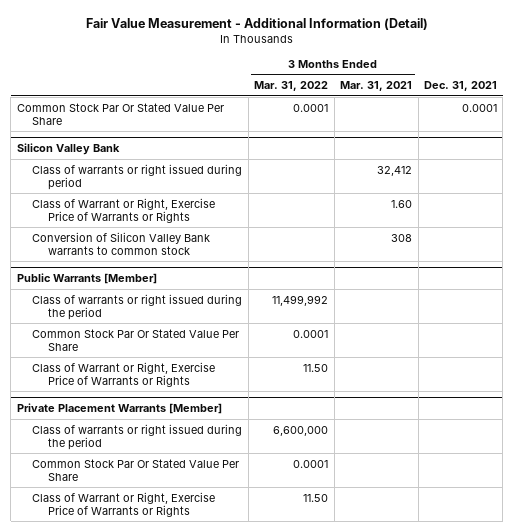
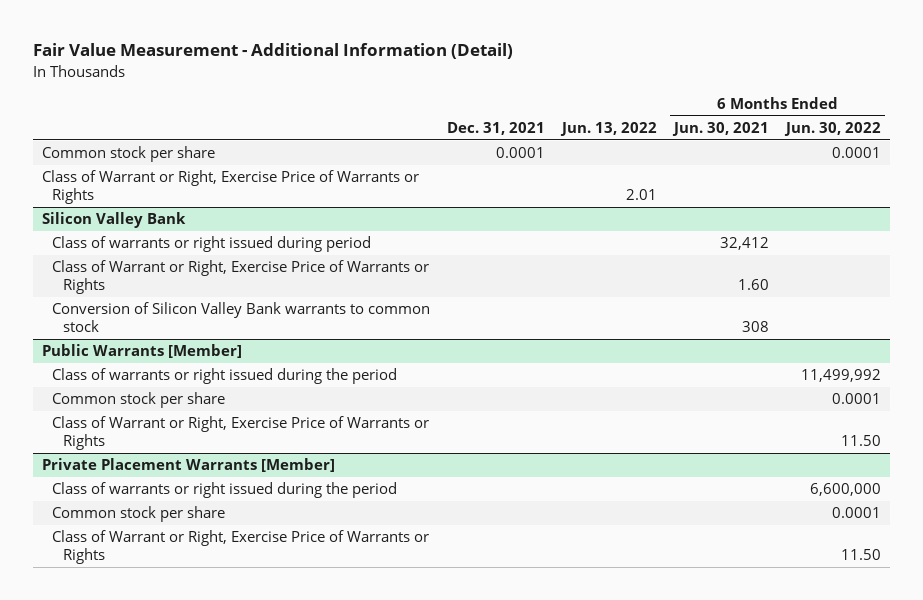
- | 3 Months Ended Mar. 31, 2022 | 3 Months Ended Mar. 31, 2021 | Dec. 31, 2021
+ | Dec. 31, 2021 | Jun. 13, 2022 | 6 Months Ended Jun. 30, 2021 | 6 Months Ended Jun. 30, 2022
- Common Stock Par Or Stated Value Per Share | 0.0001 | | 0.0001
+ Common stock per share | 0.0001 | | | 0.0001
+ Class of Warrant or Right, Exercise Price of Warrants or Rights | | 2.01 | |
@ Public Warrants [Member]
- Common Stock Par Or Stated Value Per Share | 0.0001 | |
+ Common stock per share | | | | 0.0001
@ Private Placement Warrants [Member]
- Common Stock Par Or Stated Value Per Share | 0.0001 | |
+ Common stock per share | | | | 0.0001

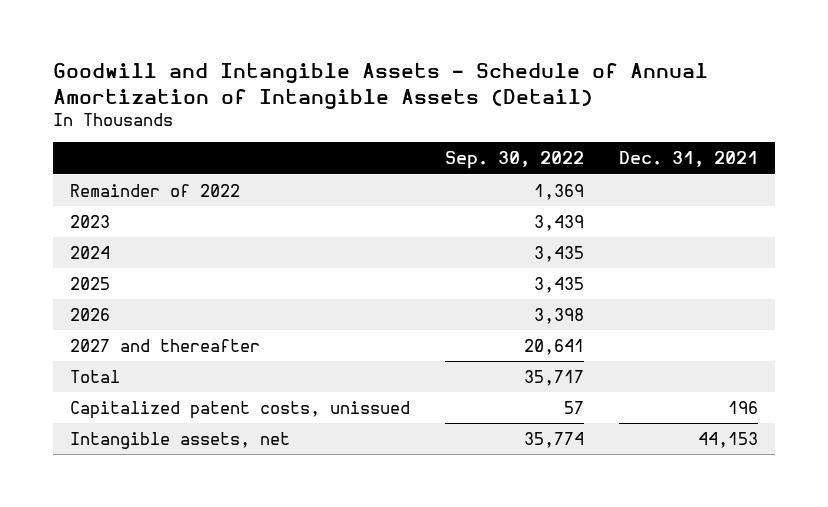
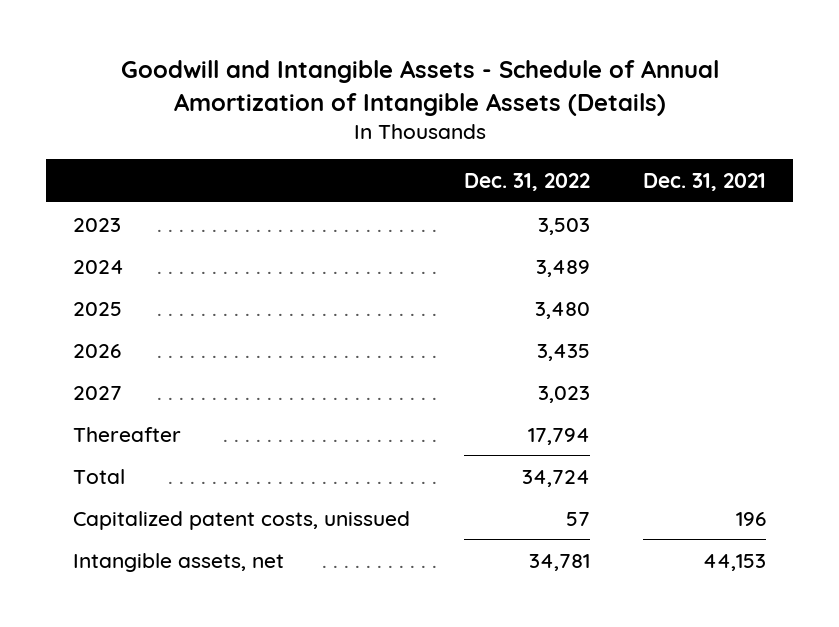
- Goodwill and Intangible Assets - Schedule of Annual Amortization of Intangible Assets (Detail)
+ Goodwill and Intangible Assets - Schedule of Annual Amortization of Intangible Assets (Details)
- | Sep. 30, 2022 | Dec. 31, 2021
+ | Dec. 31, 2022 | Dec. 31, 2021
- Remainder of 2022 | 1,369 |
- 2027 and thereafter | 20,641 |
+ 2027 | 3,023 |
+ Thereafter | 17,794 |

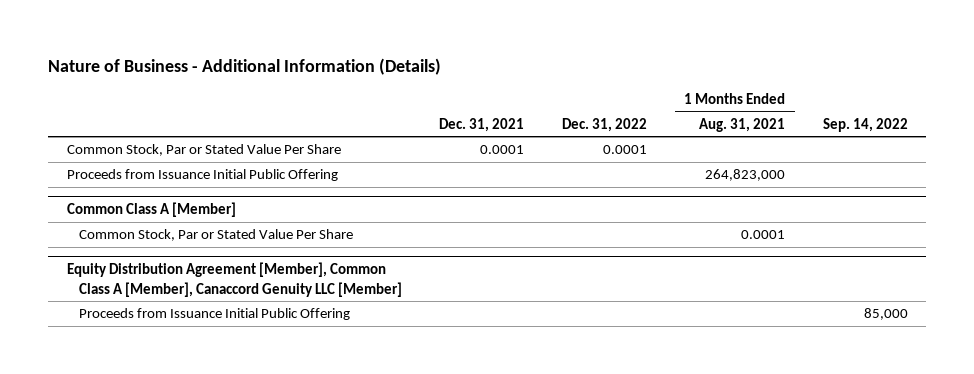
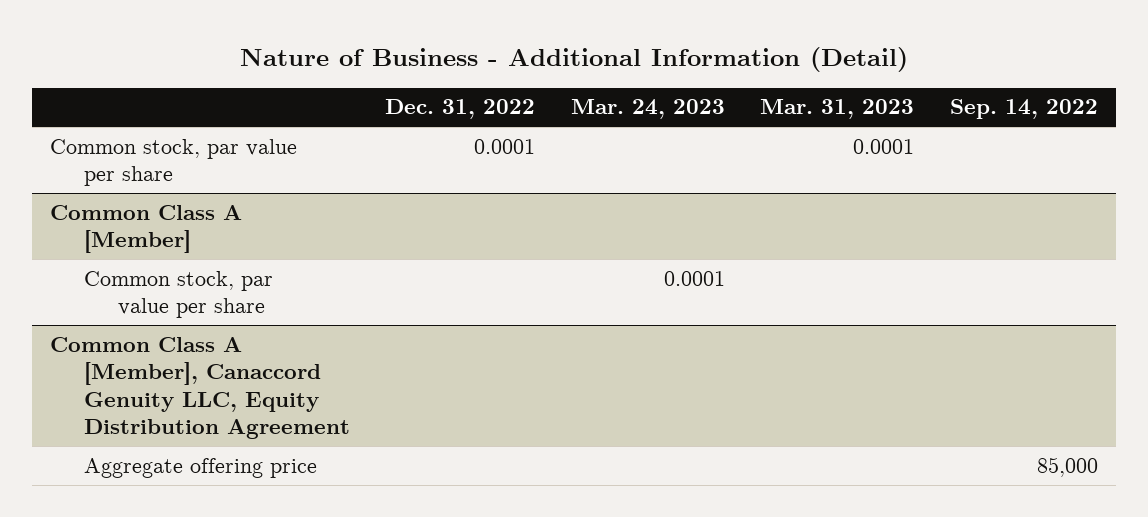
- Nature of Business - Additional Information (Details)
+ Nature of Business - Additional Information (Detail)
- | Dec. 31, 2021 | Dec. 31, 2022 | 1 Months Ended Aug. 31, 2021 | Sep. 14, 2022
+ | Dec. 31, 2022 | Mar. 24, 2023 | Mar. 31, 2023 | Sep. 14, 2022
- Common Stock, Par or Stated Value Per Share | 0.0001 | 0.0001 | |
- Proceeds from Issuance Initial Public Offering | | | 264,823,000 |
+ Common stock, par value per share | 0.0001 | | 0.0001 |
@ Common Class A [Member]
- Common Stock, Par or Stated Value Per Share | | | 0.0001 |
- Equity Distribution Agreement [Member], Common Class A [Member], Canaccord Genuity LLC [Member]
- Proceeds from Issuance Initial Public Offering | | | | 85,000
@ Common Class A [Member]
+ Common stock, par value per share | | 0.0001 | |
+ Common Class A [Member], Canaccord Genuity LLC, Equity Distribution Agreement
+ Aggregate offering price | | | | 85,000

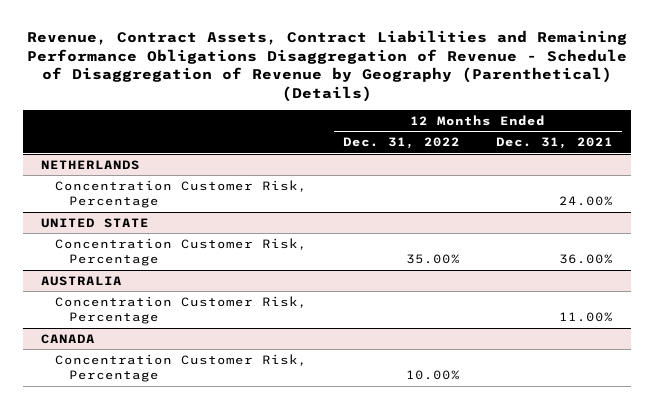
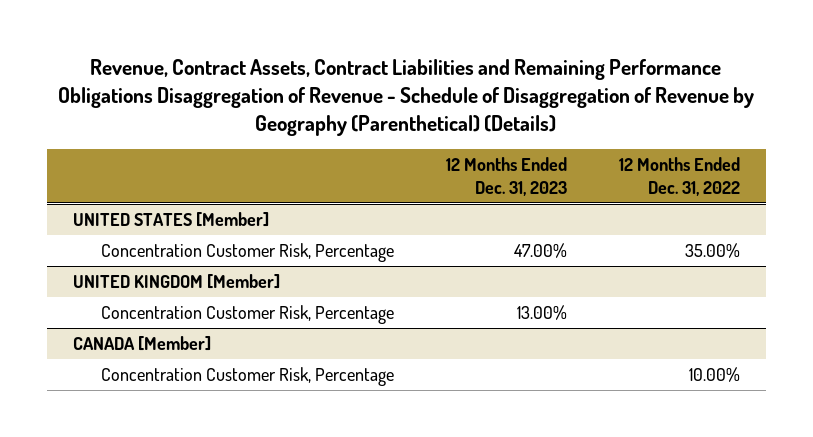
- | 12 Months Ended Dec. 31, 2022 | 12 Months Ended Dec. 31, 2021
+ | 12 Months Ended Dec. 31, 2023 | 12 Months Ended Dec. 31, 2022
- NETHERLANDS
- Concentration Customer Risk, Percentage | | 24.00%
- UNITED STATE
+ UNITED STATES [Member]
- AUSTRALIA
- Concentration Customer Risk, Percentage | | 11.00%
- CANADA
+ UNITED KINGDOM [Member]
+ Concentration Customer Risk, Percentage | 13.00% |
+ CANADA [Member]

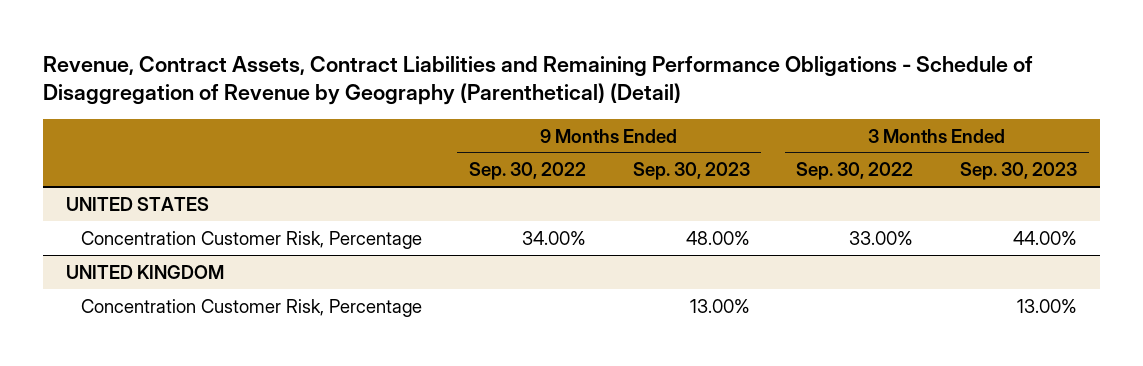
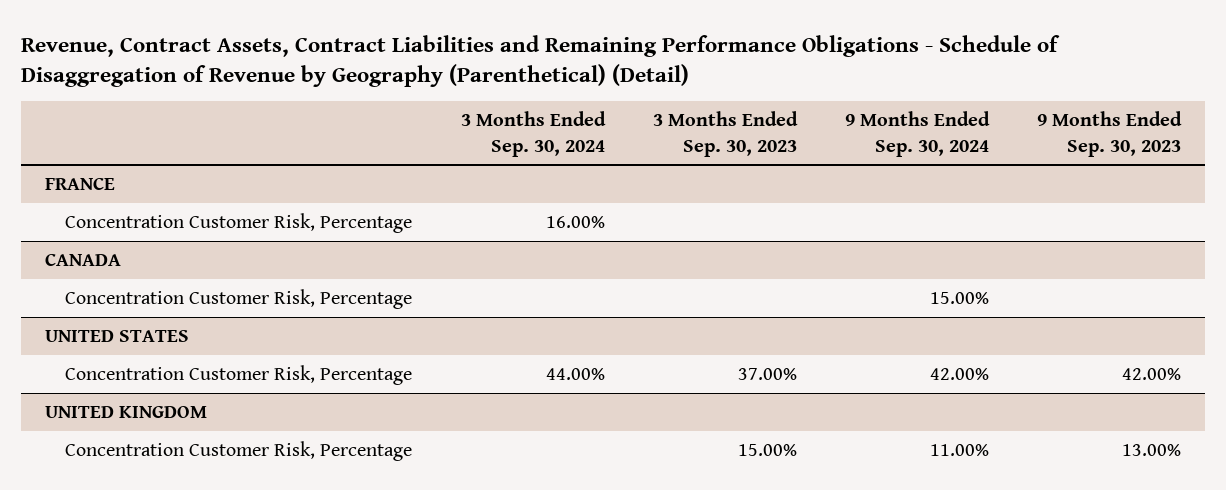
- | 9 Months Ended Sep. 30, 2022 | 9 Months Ended Sep. 30, 2023 | 3 Months Ended Sep. 30, 2022 | 3 Months Ended Sep. 30, 2023
+ | 3 Months Ended Sep. 30, 2024 | 3 Months Ended Sep. 30, 2023 | 9 Months Ended Sep. 30, 2024 | 9 Months Ended Sep. 30, 2023
+ FRANCE
+ Concentration Customer Risk, Percentage | 16.00% | | |
+ CANADA
+ Concentration Customer Risk, Percentage | | | 15.00% |
@ UNITED STATES
- Concentration Customer Risk, Percentage | 34.00% | 48.00% | 33.00% | 44.00%
+ Concentration Customer Risk, Percentage | 44.00% | 37.00% | 42.00% | 42.00%
@ UNITED KINGDOM
- Concentration Customer Risk, Percentage | | 13.00% | | 13.00%
+ Concentration Customer Risk, Percentage | | 15.00% | 11.00% | 13.00%

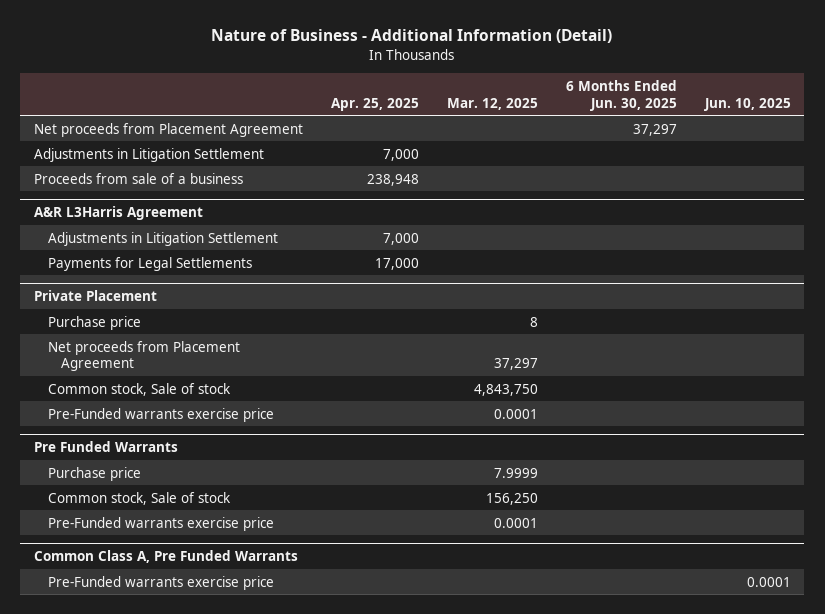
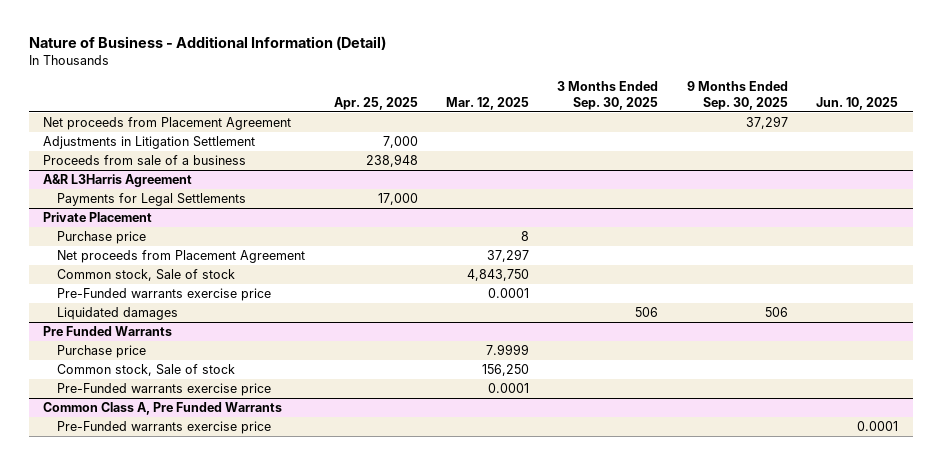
- | Apr. 25, 2025 | Mar. 12, 2025 | 6 Months Ended Jun. 30, 2025 | Jun. 10, 2025
+ | Apr. 25, 2025 | Mar. 12, 2025 | 3 Months Ended Sep. 30, 2025 | 9 Months Ended Sep. 30, 2025 | Jun. 10, 2025
@ A&R L3Harris Agreement
- Adjustments in Litigation Settlement | 7,000 | | |
@ Private Placement
+ Liquidated damages | | | 506 | 506 |

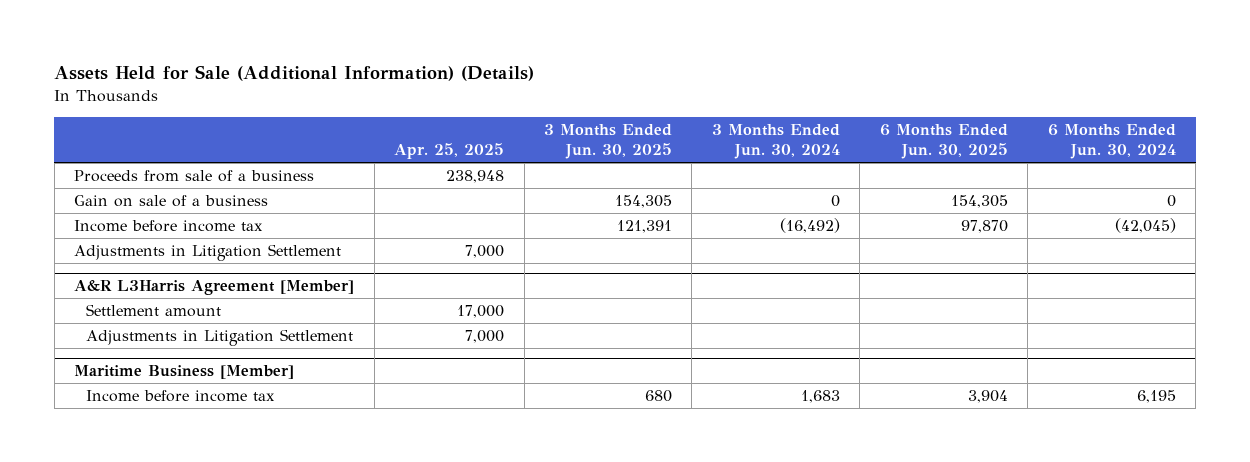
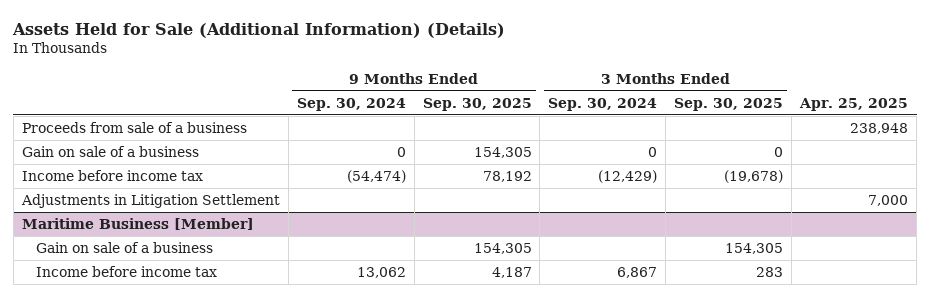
- | Apr. 25, 2025 | 3 Months Ended Jun. 30, 2025 | 3 Months Ended Jun. 30, 2024 | 6 Months Ended Jun. 30, 2025 | 6 Months Ended Jun. 30, 2024
+ | 9 Months Ended Sep. 30, 2024 | 9 Months Ended Sep. 30, 2025 | 3 Months Ended Sep. 30, 2024 | 3 Months Ended Sep. 30, 2025 | Apr. 25, 2025
- A&R L3Harris Agreement [Member]
- Settlement amount | 17,000 | | | |
- Adjustments in Litigation Settlement | 7,000 | | | |
@ Maritime Business [Member]
+ Gain on sale of a business | | 154,305 | | 154,305 |

